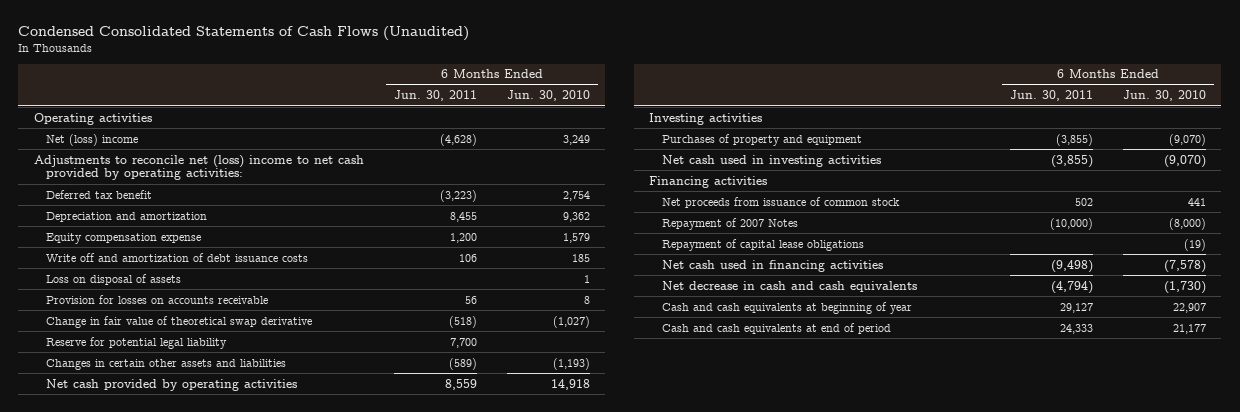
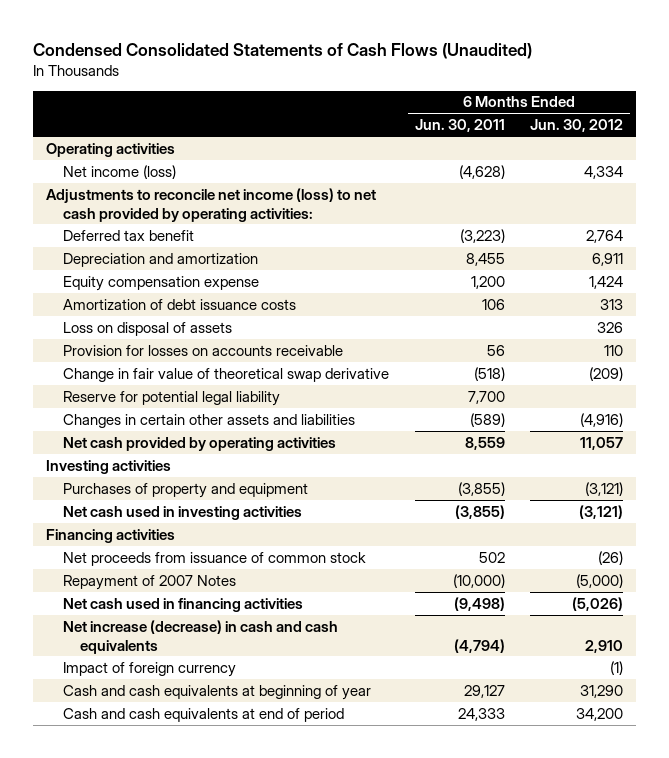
- | 6 Months Ended Jun. 30, 2011 | 6 Months Ended Jun. 30, 2010
+ | 6 Months Ended Jun. 30, 2011 | 6 Months Ended Jun. 30, 2012
- Net (loss) income | (4,628) | 3,249
- Adjustments to reconcile net (loss) income to net cash provided by operating activities:
+ Net income (loss) | (4,628) | 4,334
+ Adjustments to reconcile net income (loss) to net cash provided by operating activities:
- Write off and amortization of debt issuance costs | 106 | 185
+ Amortization of debt issuance costs | 106 | 313
- Repayment of capital lease obligations | | (19)
- Net decrease in cash and cash equivalents | (4,794) | (1,730)
+ Net increase (decrease) in cash and cash equivalents | (4,794) | 2,910
+ Impact of foreign currency | | (1)

